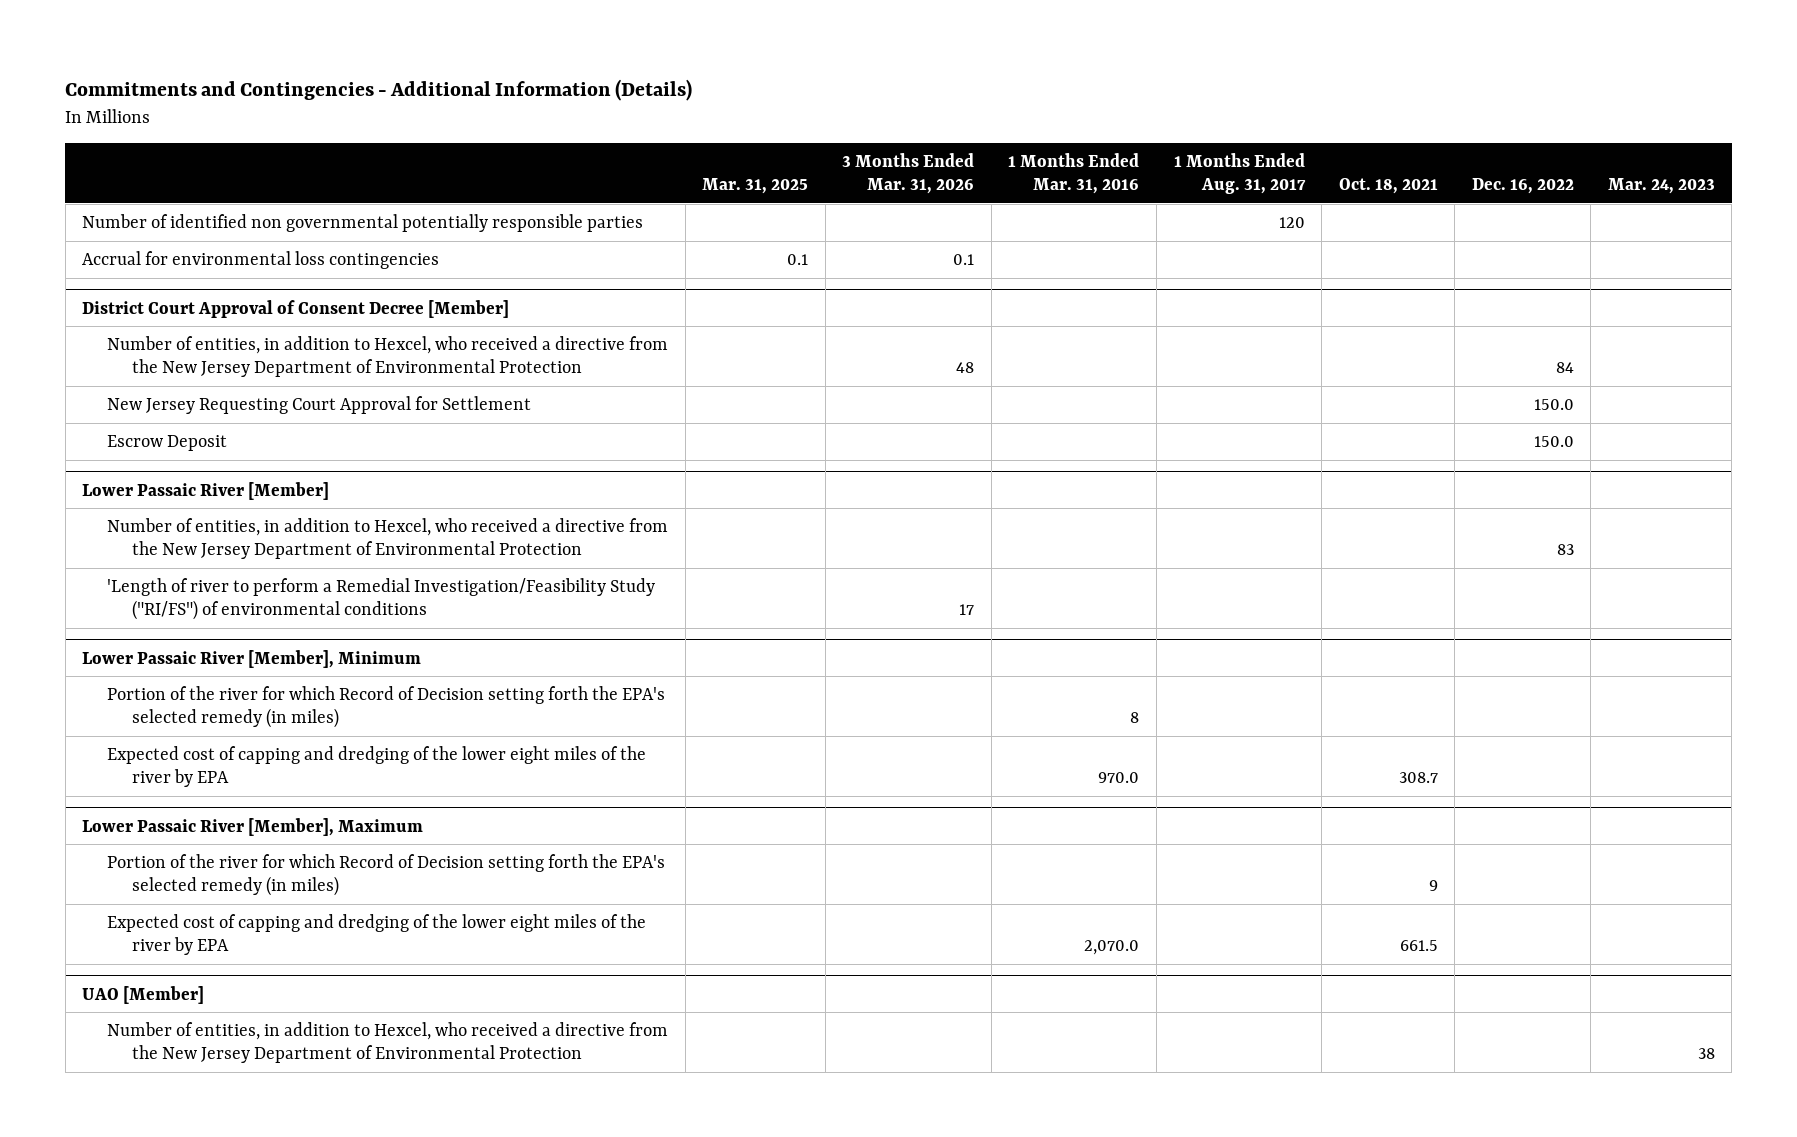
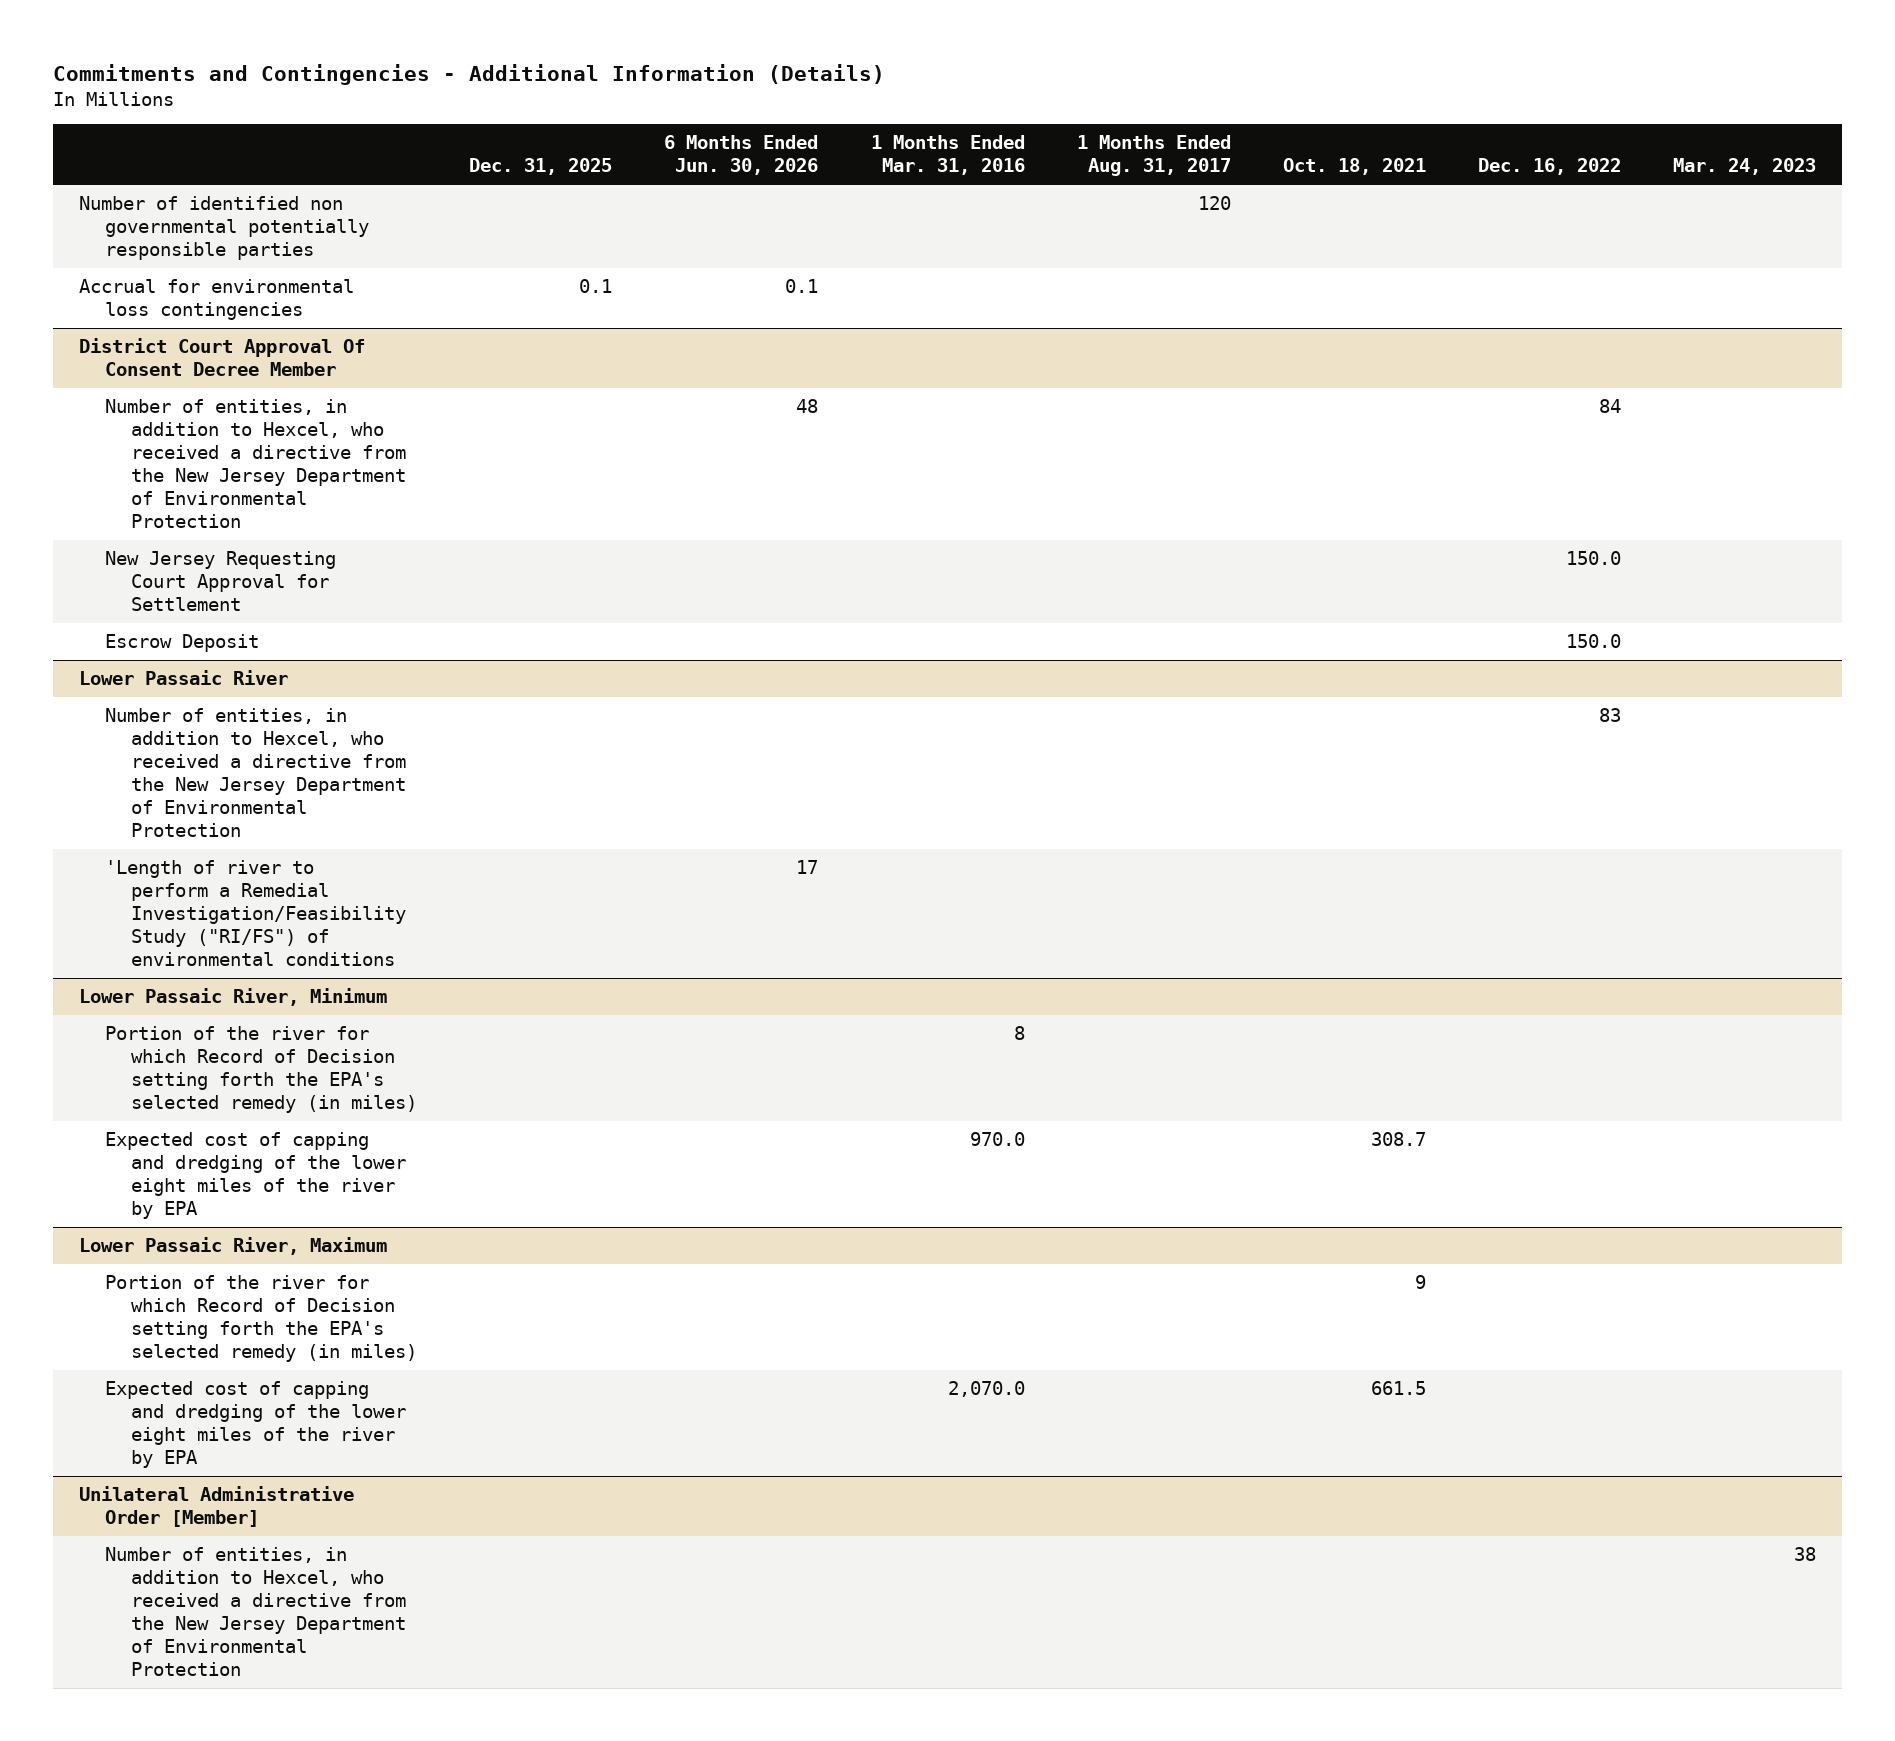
- | Mar. 31, 2025 | 3 Months Ended Mar. 31, 2026 | 1 Months Ended Mar. 31, 2016 | 1 Months Ended Aug. 31, 2017 | Oct. 18, 2021 | Dec. 16, 2022 | Mar. 24, 2023
+ | Dec. 31, 2025 | 6 Months Ended Jun. 30, 2026 | 1 Months Ended Mar. 31, 2016 | 1 Months Ended Aug. 31, 2017 | Oct. 18, 2021 | Dec. 16, 2022 | Mar. 24, 2023
- District Court Approval of Consent Decree [Member]
+ District Court Approval Of Consent Decree Member
- Lower Passaic River [Member]
+ Lower Passaic River
- Lower Passaic River [Member], Minimum
+ Lower Passaic River, Minimum
- Lower Passaic River [Member], Maximum
+ Lower Passaic River, Maximum
- UAO [Member]
+ Unilateral Administrative Order [Member]

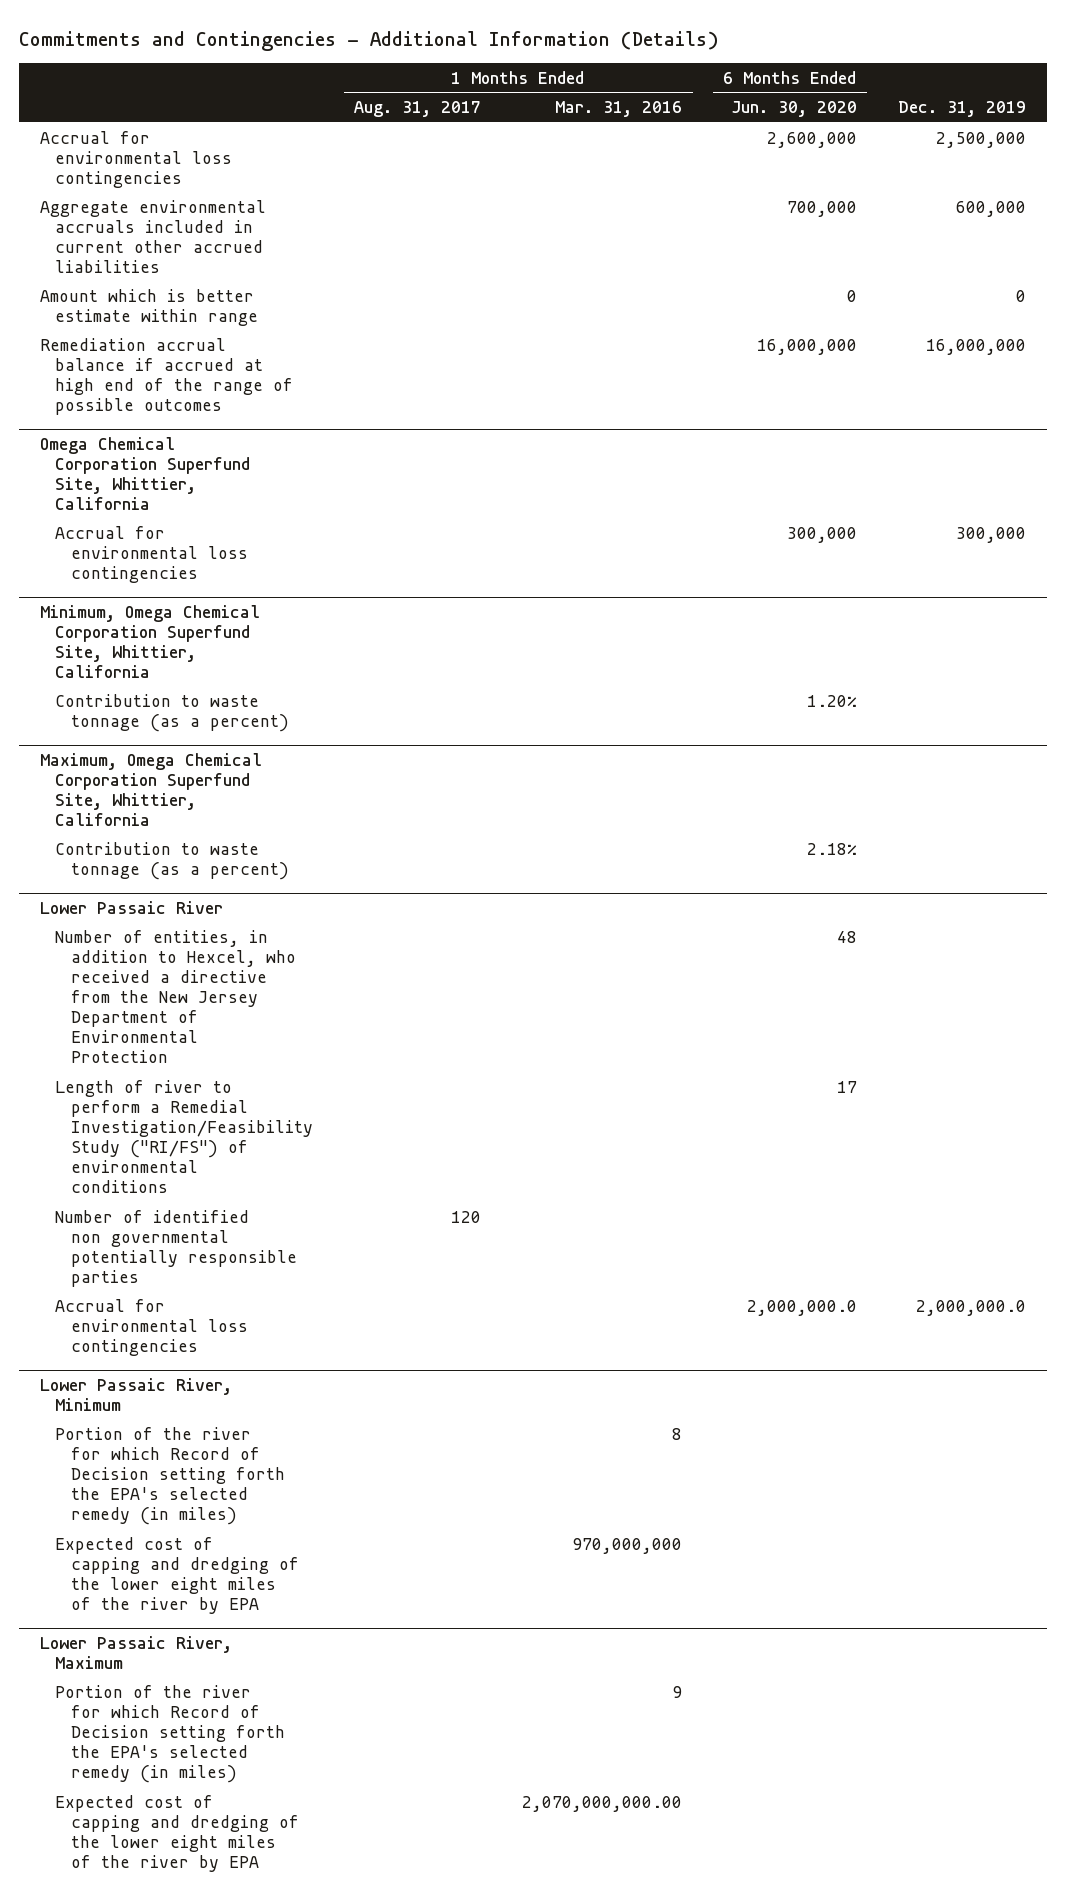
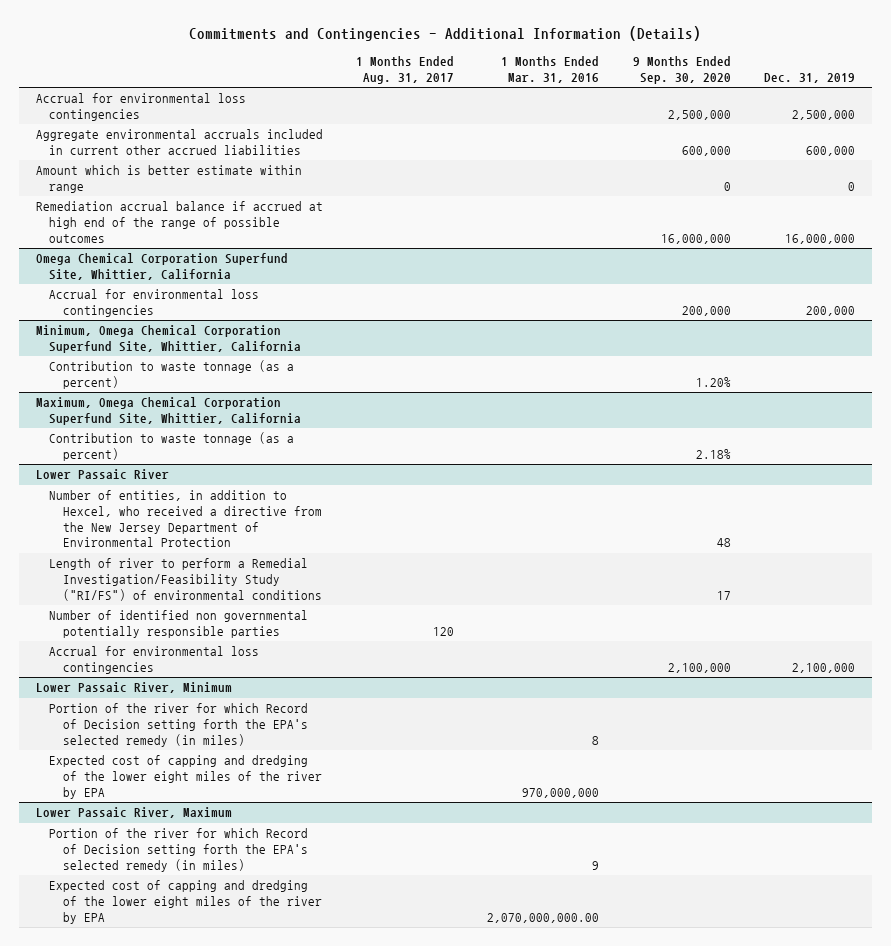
- | 1 Months Ended Aug. 31, 2017 | 1 Months Ended Mar. 31, 2016 | 6 Months Ended Jun. 30, 2020 | Dec. 31, 2019
+ | 1 Months Ended Aug. 31, 2017 | 1 Months Ended Mar. 31, 2016 | 9 Months Ended Sep. 30, 2020 | Dec. 31, 2019
@ Omega Chemical Corporation Superfund Site, Whittier, California
- Accrual for environmental loss contingencies | | | 300,000 | 300,000
+ Accrual for environmental loss contingencies | | | 200,000 | 200,000
@ Lower Passaic River
- Accrual for environmental loss contingencies | | | 2,000,000.0 | 2,000,000.0
+ Accrual for environmental loss contingencies | | | 2,100,000 | 2,100,000

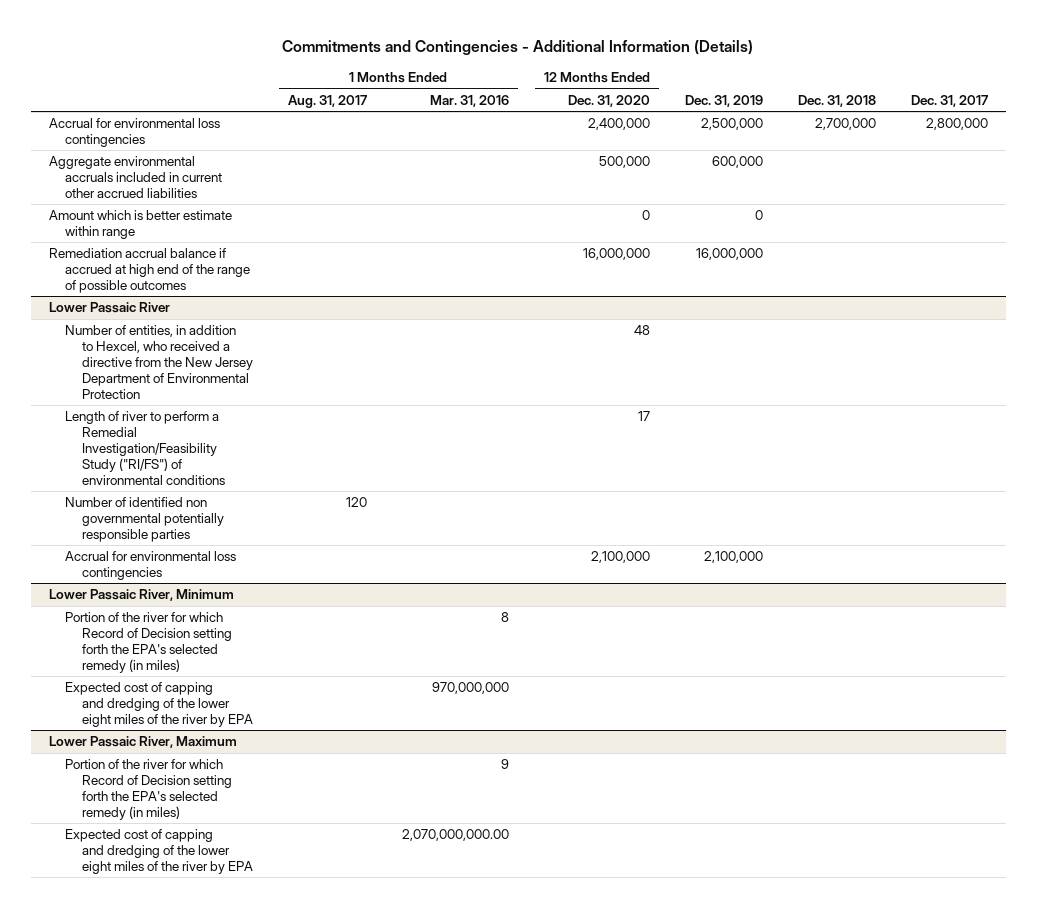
- | 1 Months Ended Aug. 31, 2017 | 1 Months Ended Mar. 31, 2016 | 9 Months Ended Sep. 30, 2020 | Dec. 31, 2019
+ | 1 Months Ended Aug. 31, 2017 | 1 Months Ended Mar. 31, 2016 | 12 Months Ended Dec. 31, 2020 | Dec. 31, 2019 | Dec. 31, 2018 | Dec. 31, 2017
- Omega Chemical Corporation Superfund Site, Whittier, California
- Accrual for environmental loss contingencies | | | 200,000 | 200,000
- Minimum, Omega Chemical Corporation Superfund Site, Whittier, California
- Contribution to waste tonnage (as a percent) | | | 1.20% |
- Maximum, Omega Chemical Corporation Superfund Site, Whittier, California
- Contribution to waste tonnage (as a percent) | | | 2.18% |

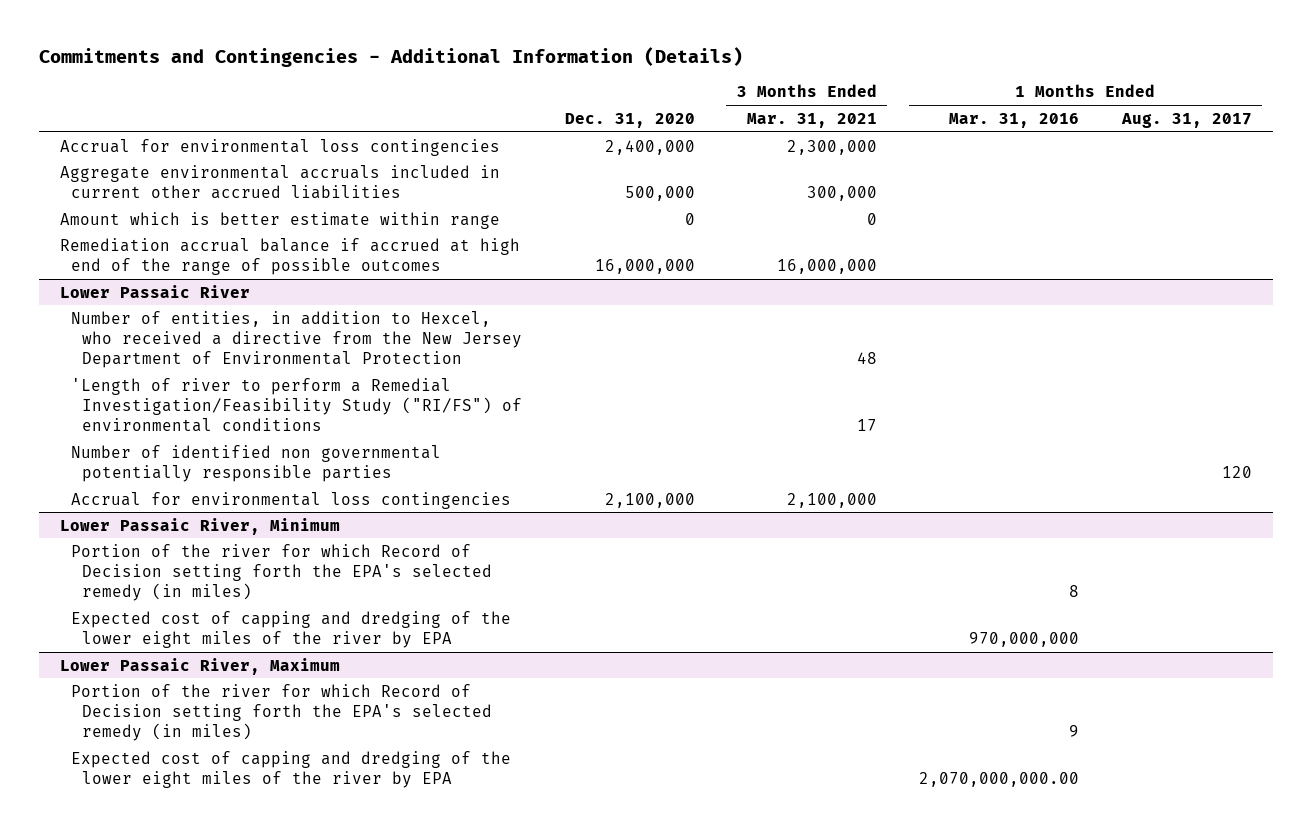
- | 1 Months Ended Aug. 31, 2017 | 1 Months Ended Mar. 31, 2016 | 12 Months Ended Dec. 31, 2020 | Dec. 31, 2019 | Dec. 31, 2018 | Dec. 31, 2017
+ | Dec. 31, 2020 | 3 Months Ended Mar. 31, 2021 | 1 Months Ended Mar. 31, 2016 | 1 Months Ended Aug. 31, 2017
@ Lower Passaic River
- Length of river to perform a Remedial Investigation/Feasibility Study ("RI/FS") of environmental conditions | | | 17 | | |
+ 'Length of river to perform a Remedial Investigation/Feasibility Study ("RI/FS") of environmental conditions | | 17 | |

